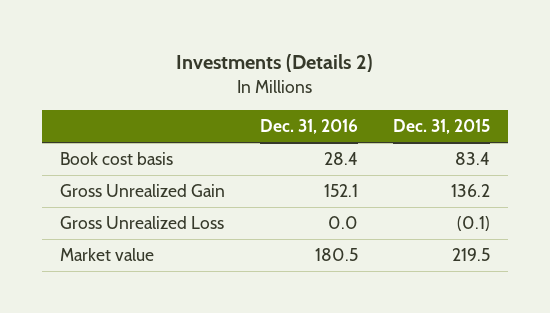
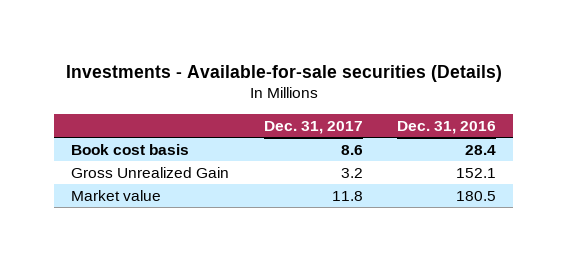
- Investments (Details 2)
+ Investments - Available-for-sale securities (Details)
- | Dec. 31, 2016 | Dec. 31, 2015
+ | Dec. 31, 2017 | Dec. 31, 2016
- Gross Unrealized Loss | 0.0 | (0.1)

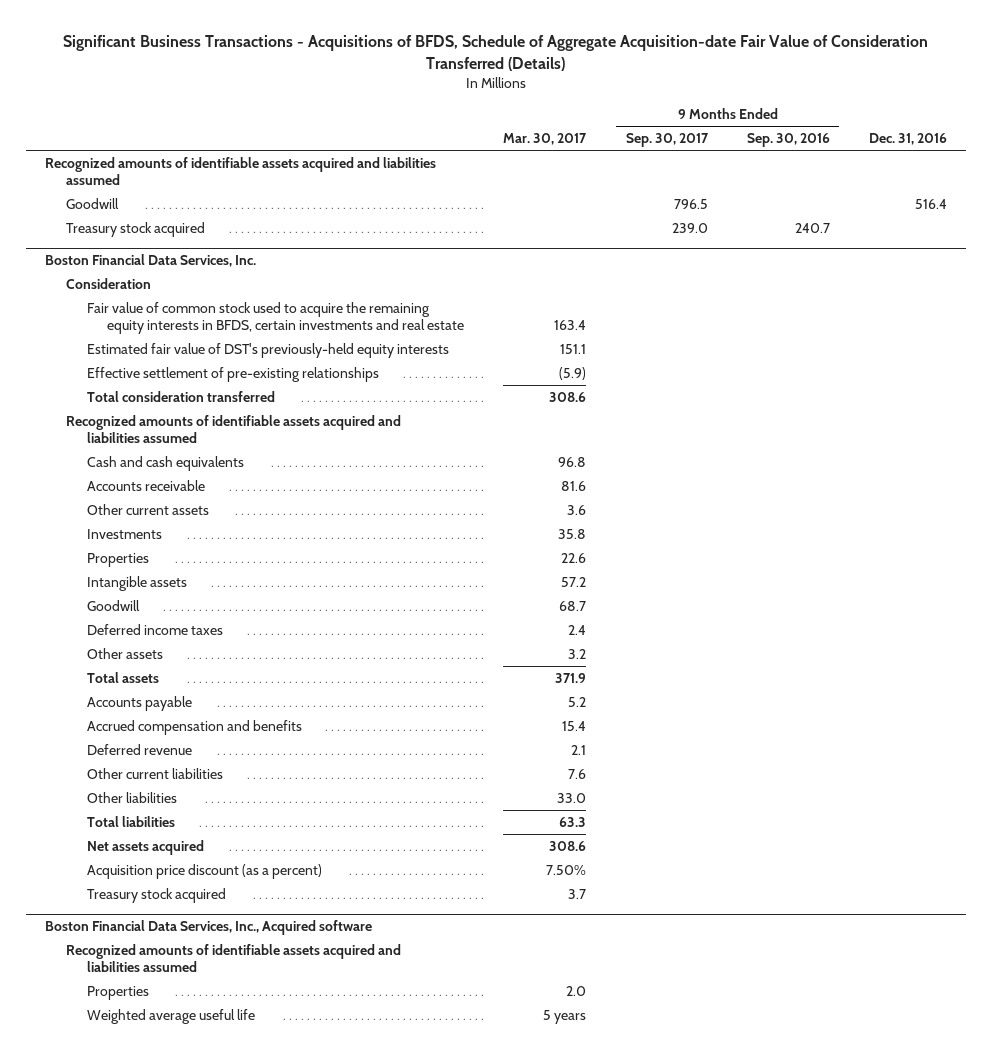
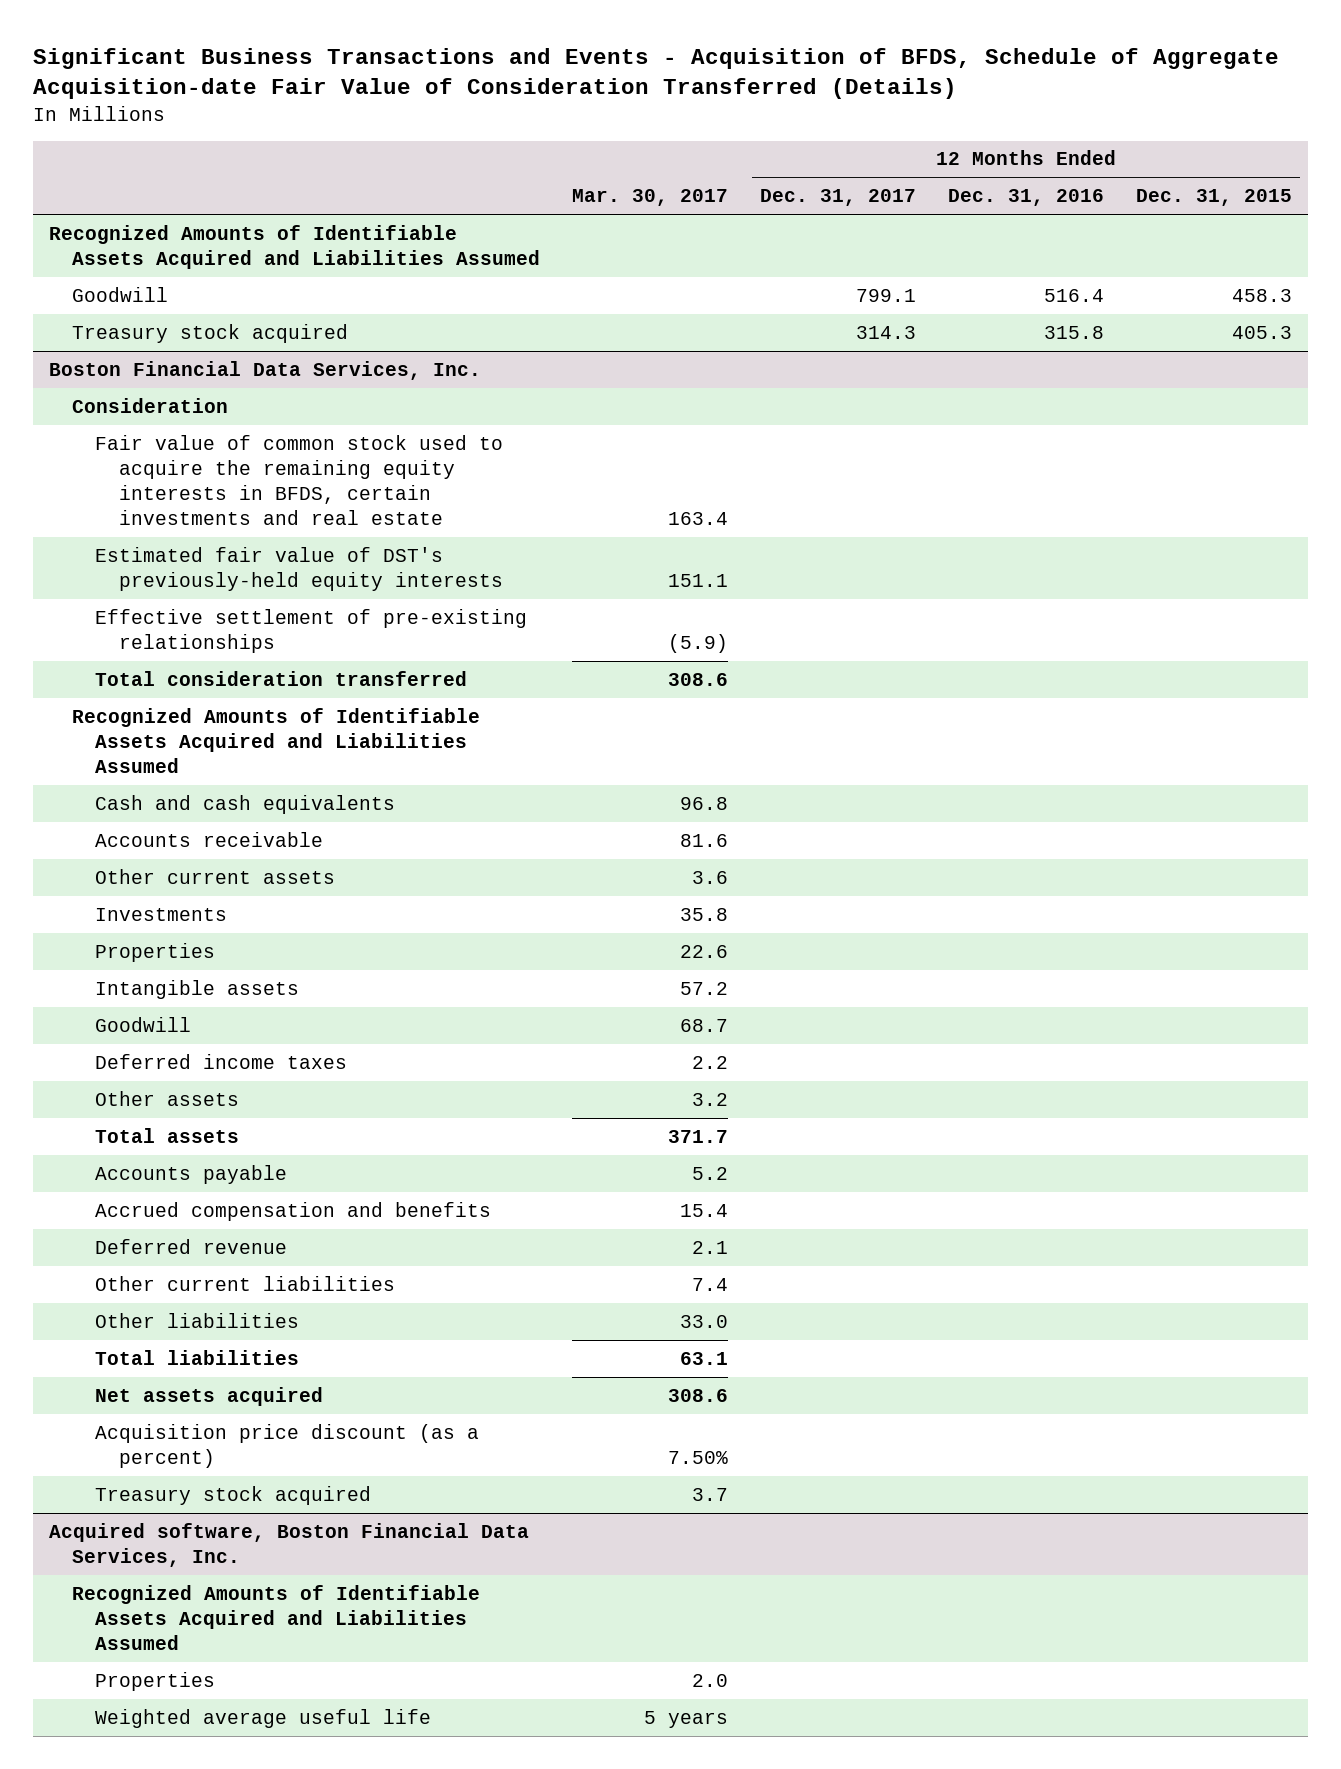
- Significant Business Transactions - Acquisitions of BFDS, Schedule of Aggregate Acquisition-date Fair Value of Consideration Transferred (Details)
+ Significant Business Transactions and Events - Acquisition of BFDS, Schedule of Aggregate Acquisition-date Fair Value of Consideration Transferred (Details)
- | Mar. 30, 2017 | 9 Months Ended Sep. 30, 2017 | 9 Months Ended Sep. 30, 2016 | Dec. 31, 2016
+ | Mar. 30, 2017 | 12 Months Ended Dec. 31, 2017 | 12 Months Ended Dec. 31, 2016 | 12 Months Ended Dec. 31, 2015
- Recognized amounts of identifiable assets acquired and liabilities assumed
+ Recognized Amounts of Identifiable Assets Acquired and Liabilities Assumed
@ Boston Financial Data Services, Inc.
- Recognized amounts of identifiable assets acquired and liabilities assumed
+ Recognized Amounts of Identifiable Assets Acquired and Liabilities Assumed
- Deferred income taxes | 2.4 | | |
+ Deferred income taxes | 2.2 | | |
- Total assets | 371.9 | | |
+ Total assets | 371.7 | | |
- Other current liabilities | 7.6 | | |
+ Other current liabilities | 7.4 | | |
- Total liabilities | 63.3 | | |
+ Total liabilities | 63.1 | | |
- Boston Financial Data Services, Inc., Acquired software
- Recognized amounts of identifiable assets acquired and liabilities assumed
+ Acquired software, Boston Financial Data Services, Inc.
+ Recognized Amounts of Identifiable Assets Acquired and Liabilities Assumed

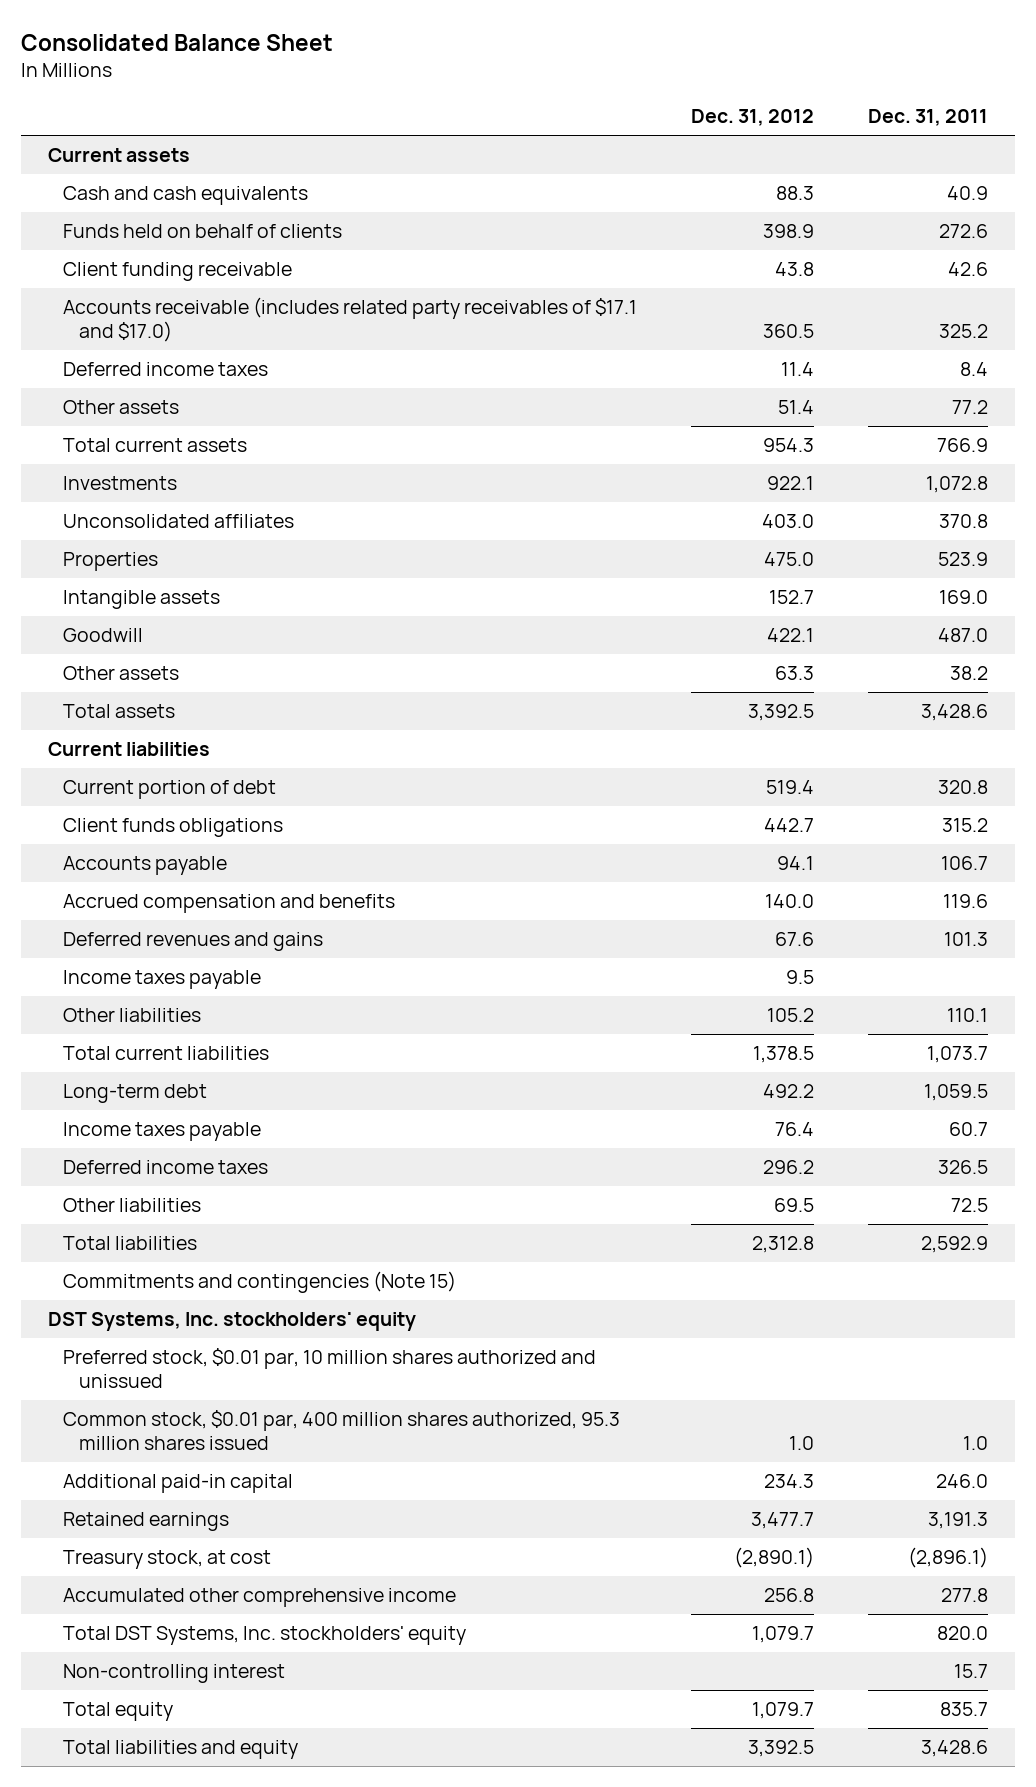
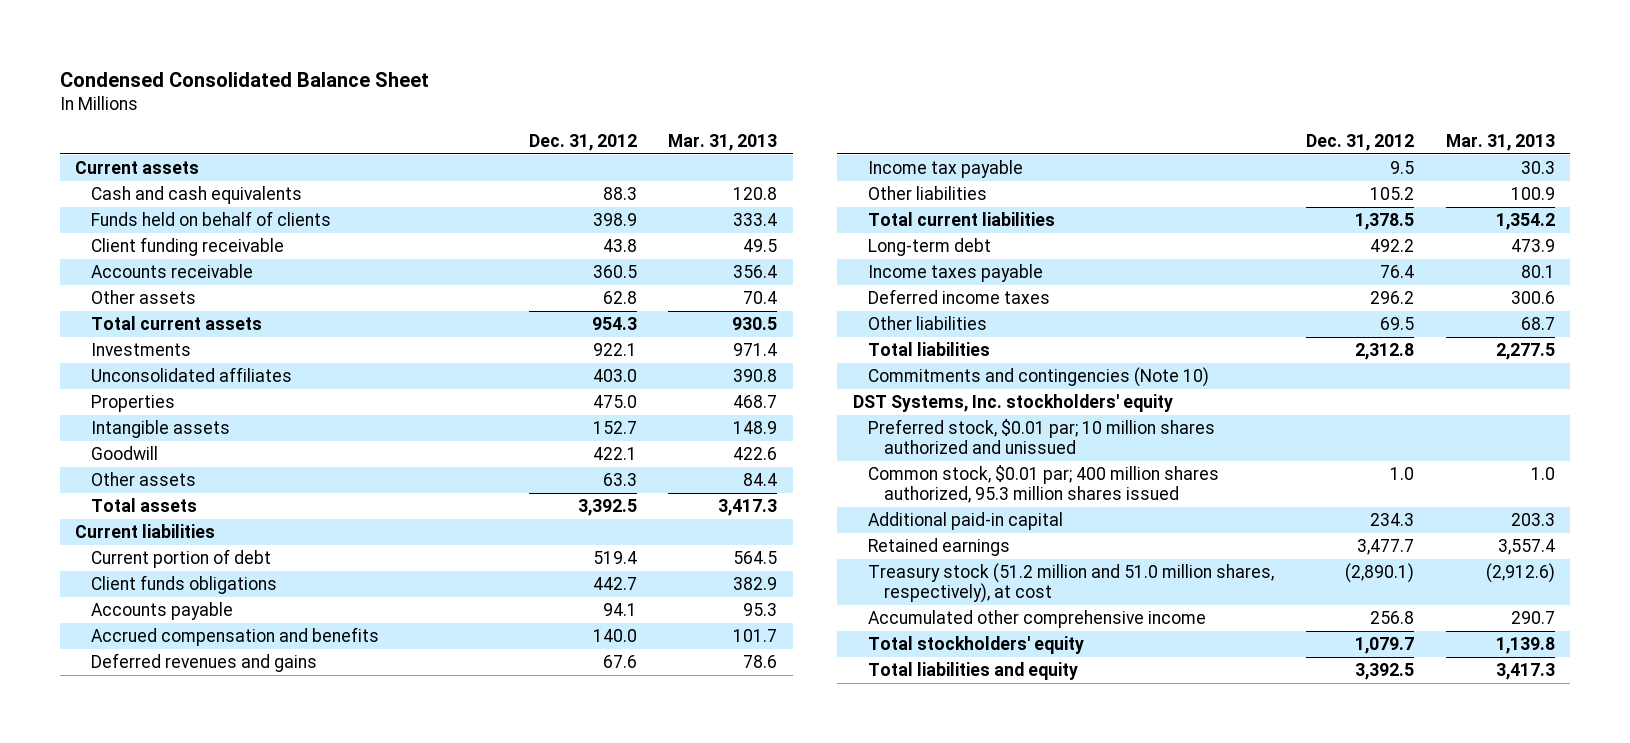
- Consolidated Balance Sheet
+ Condensed Consolidated Balance Sheet
- | Dec. 31, 2012 | Dec. 31, 2011
+ | Dec. 31, 2012 | Mar. 31, 2013
- Accounts receivable (includes related party receivables of $17.1 and $17.0) | 360.5 | 325.2
- Deferred income taxes | 11.4 | 8.4
- Other assets | 51.4 | 77.2
+ Accounts receivable | 360.5 | 356.4
+ Other assets | 62.8 | 70.4
- Income taxes payable | 9.5 |
+ Income tax payable | 9.5 | 30.3
- Commitments and contingencies (Note 15)
+ Commitments and contingencies (Note 10)
- Preferred stock, $0.01 par, 10 million shares authorized and unissued
- Common stock, $0.01 par, 400 million shares authorized, 95.3 million shares issued | 1.0 | 1.0
+ Preferred stock, $0.01 par; 10 million shares authorized and unissued
+ Common stock, $0.01 par; 400 million shares authorized, 95.3 million shares issued | 1.0 | 1.0
- Treasury stock, at cost | (2,890.1) | (2,896.1)
+ Treasury stock (51.2 million and 51.0 million shares, respectively), at cost | (2,890.1) | (2,912.6)
- Total DST Systems, Inc. stockholders' equity | 1,079.7 | 820.0
- Non-controlling interest | | 15.7
- Total equity | 1,079.7 | 835.7
+ Total stockholders' equity | 1,079.7 | 1,139.8

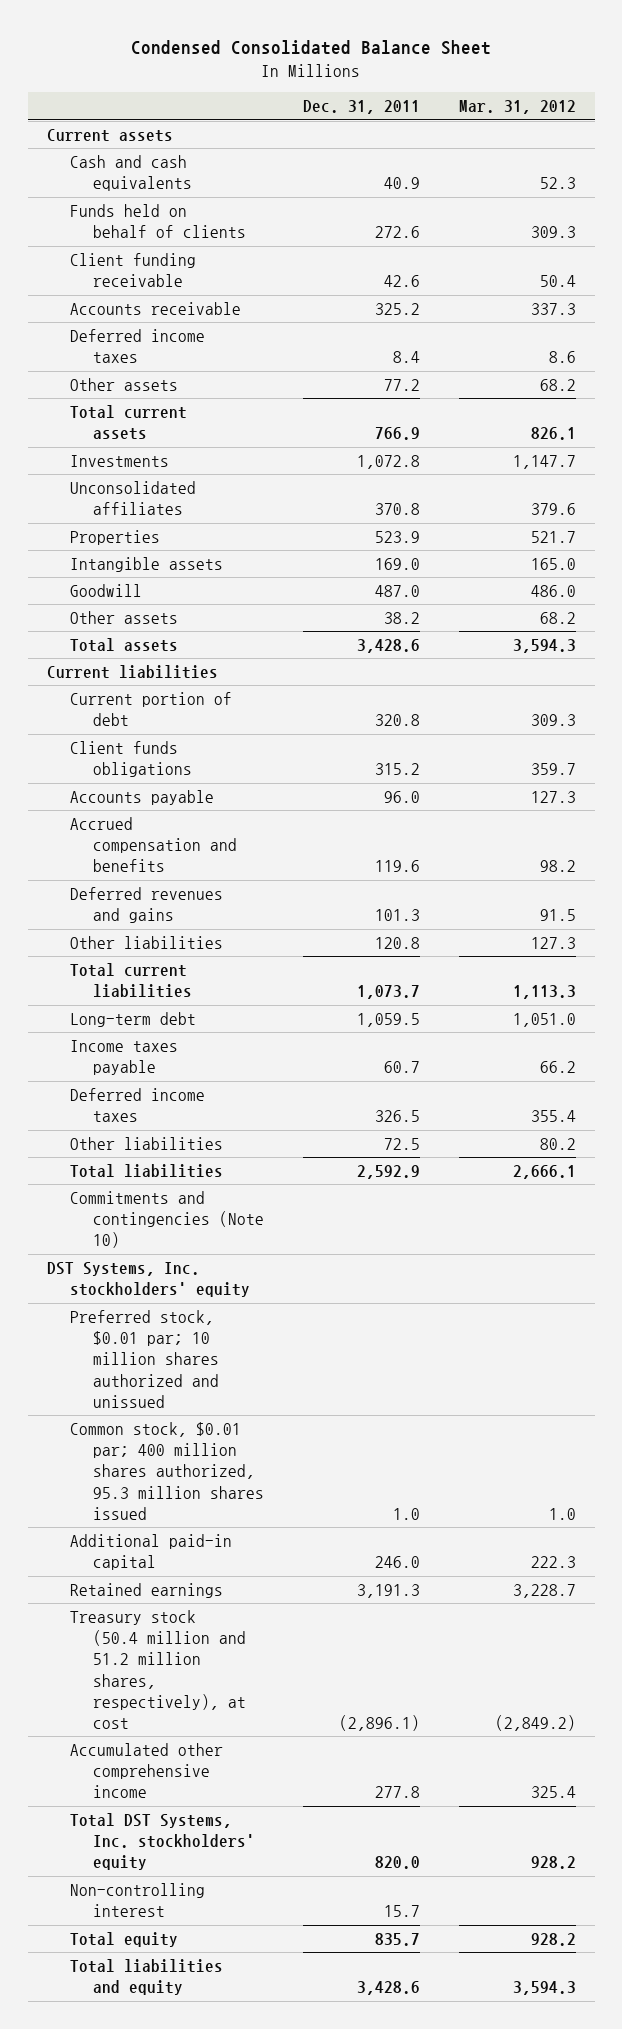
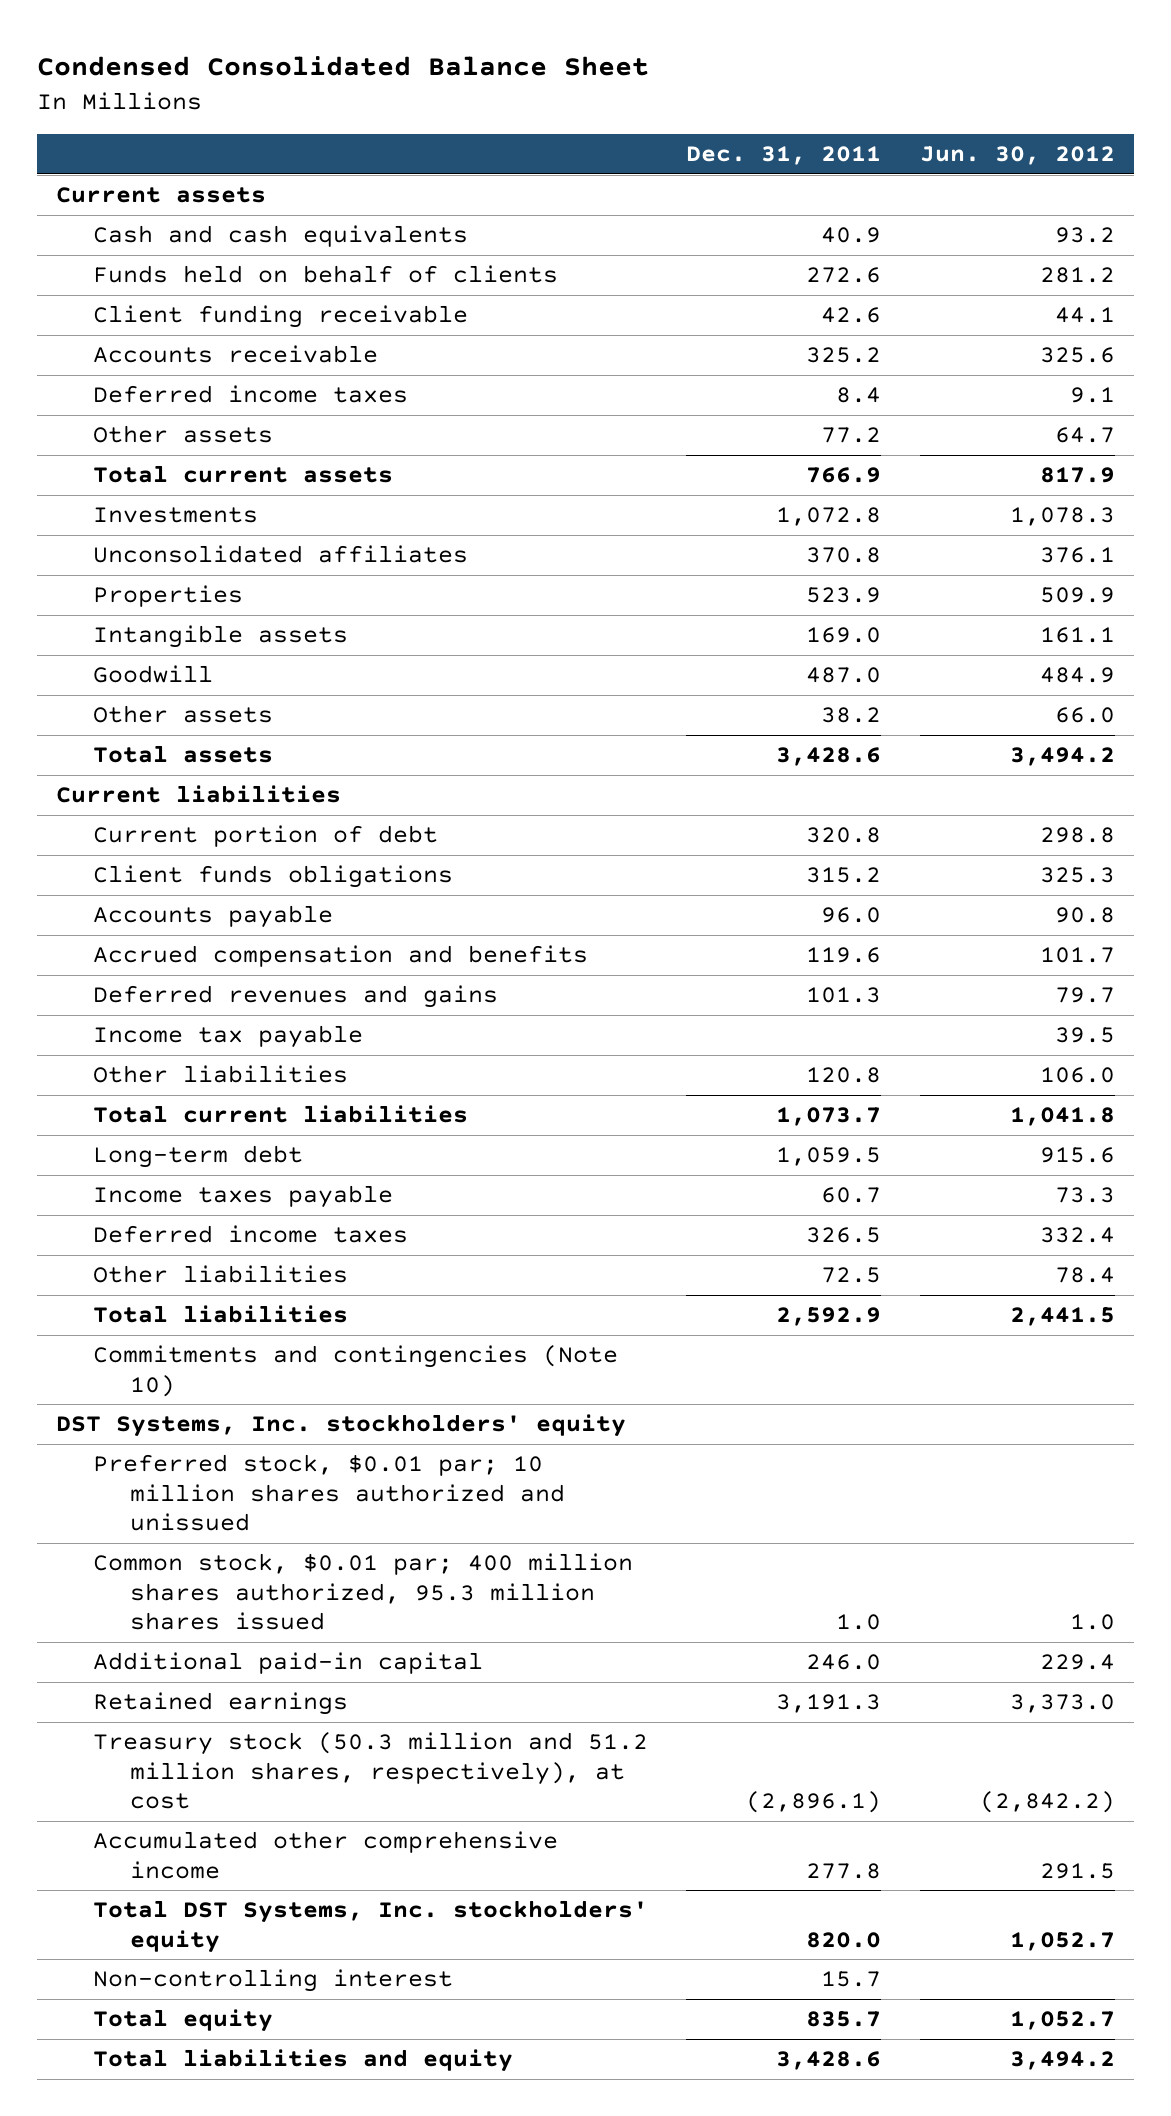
- | Dec. 31, 2011 | Mar. 31, 2012
+ | Dec. 31, 2011 | Jun. 30, 2012
+ Income tax payable | | 39.5
- Treasury stock (50.4 million and 51.2 million shares, respectively), at cost | (2,896.1) | (2,849.2)
+ Treasury stock (50.3 million and 51.2 million shares, respectively), at cost | (2,896.1) | (2,842.2)

